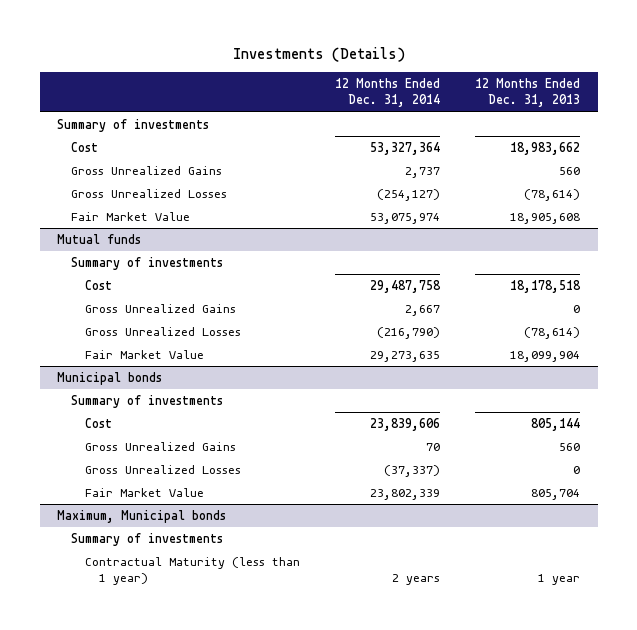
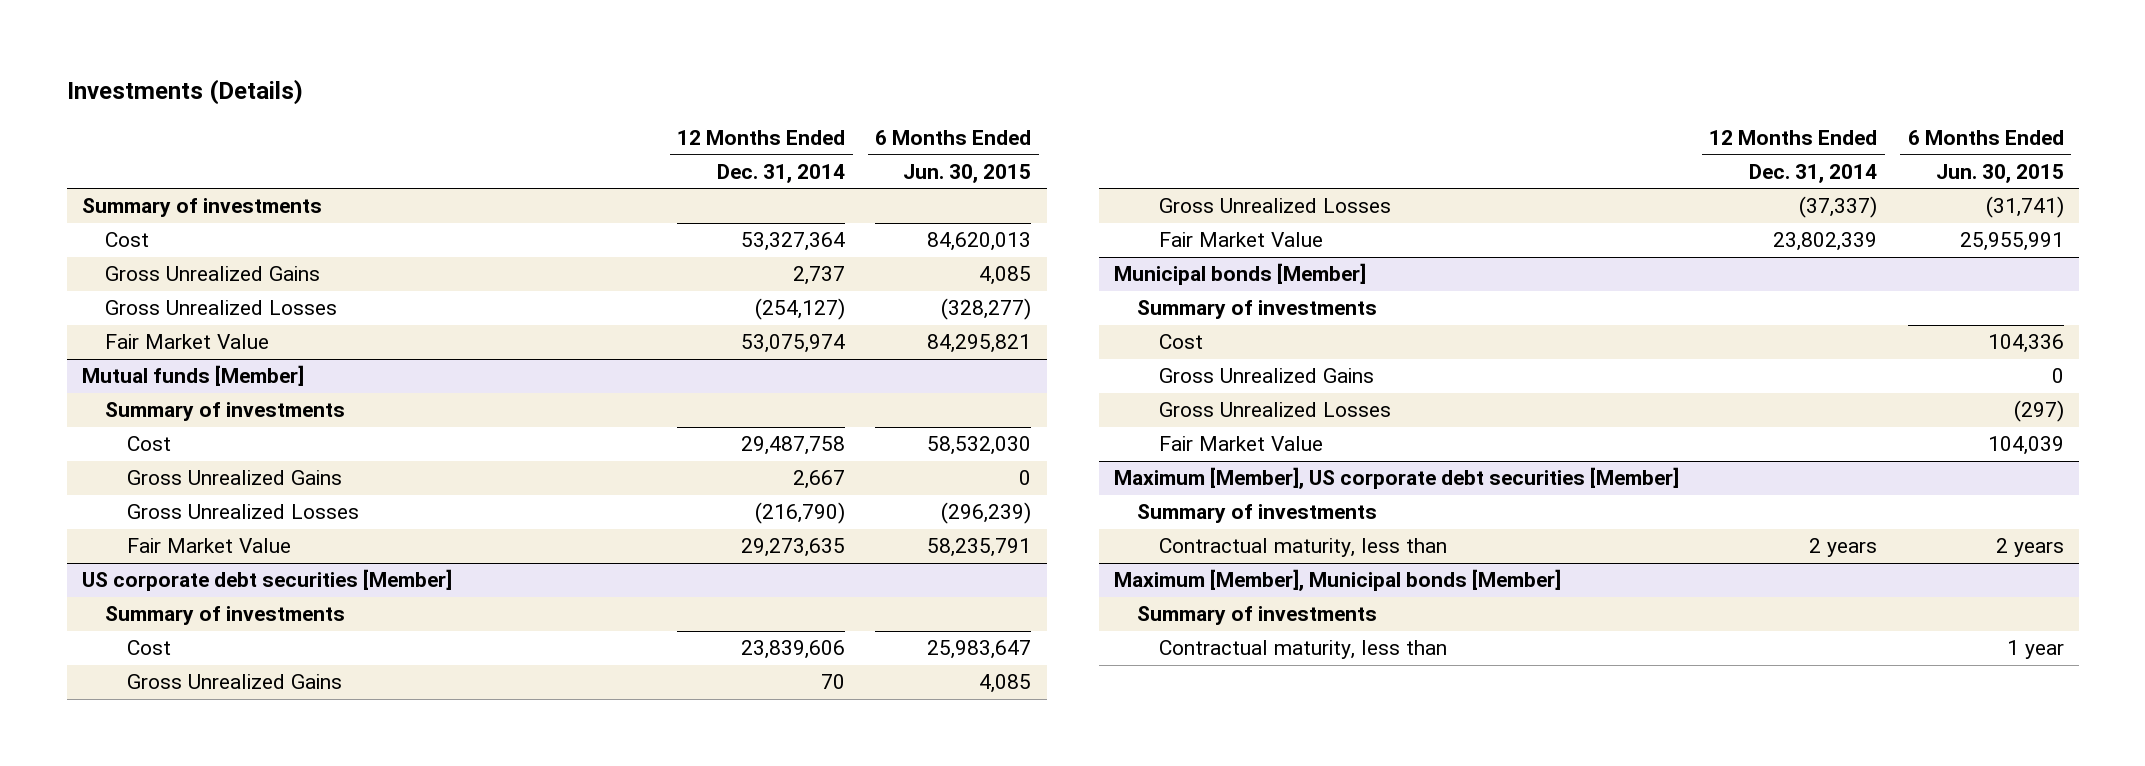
- | 12 Months Ended Dec. 31, 2014 | 12 Months Ended Dec. 31, 2013
+ | 12 Months Ended Dec. 31, 2014 | 6 Months Ended Jun. 30, 2015
- Mutual funds
+ Mutual funds [Member]
- Municipal bonds
+ US corporate debt securities [Member]
- Maximum, Municipal bonds
+ Municipal bonds [Member]
- Contractual Maturity (less than 1 year) | 2 years | 1 year
+ Cost | | 104,336
+ Gross Unrealized Gains | | 0
+ Gross Unrealized Losses | | (297)
+ Fair Market Value | | 104,039
+ Maximum [Member], US corporate debt securities [Member]
+ Summary of investments
+ Contractual maturity, less than | 2 years | 2 years
+ Maximum [Member], Municipal bonds [Member]
+ Summary of investments
+ Contractual maturity, less than | | 1 year

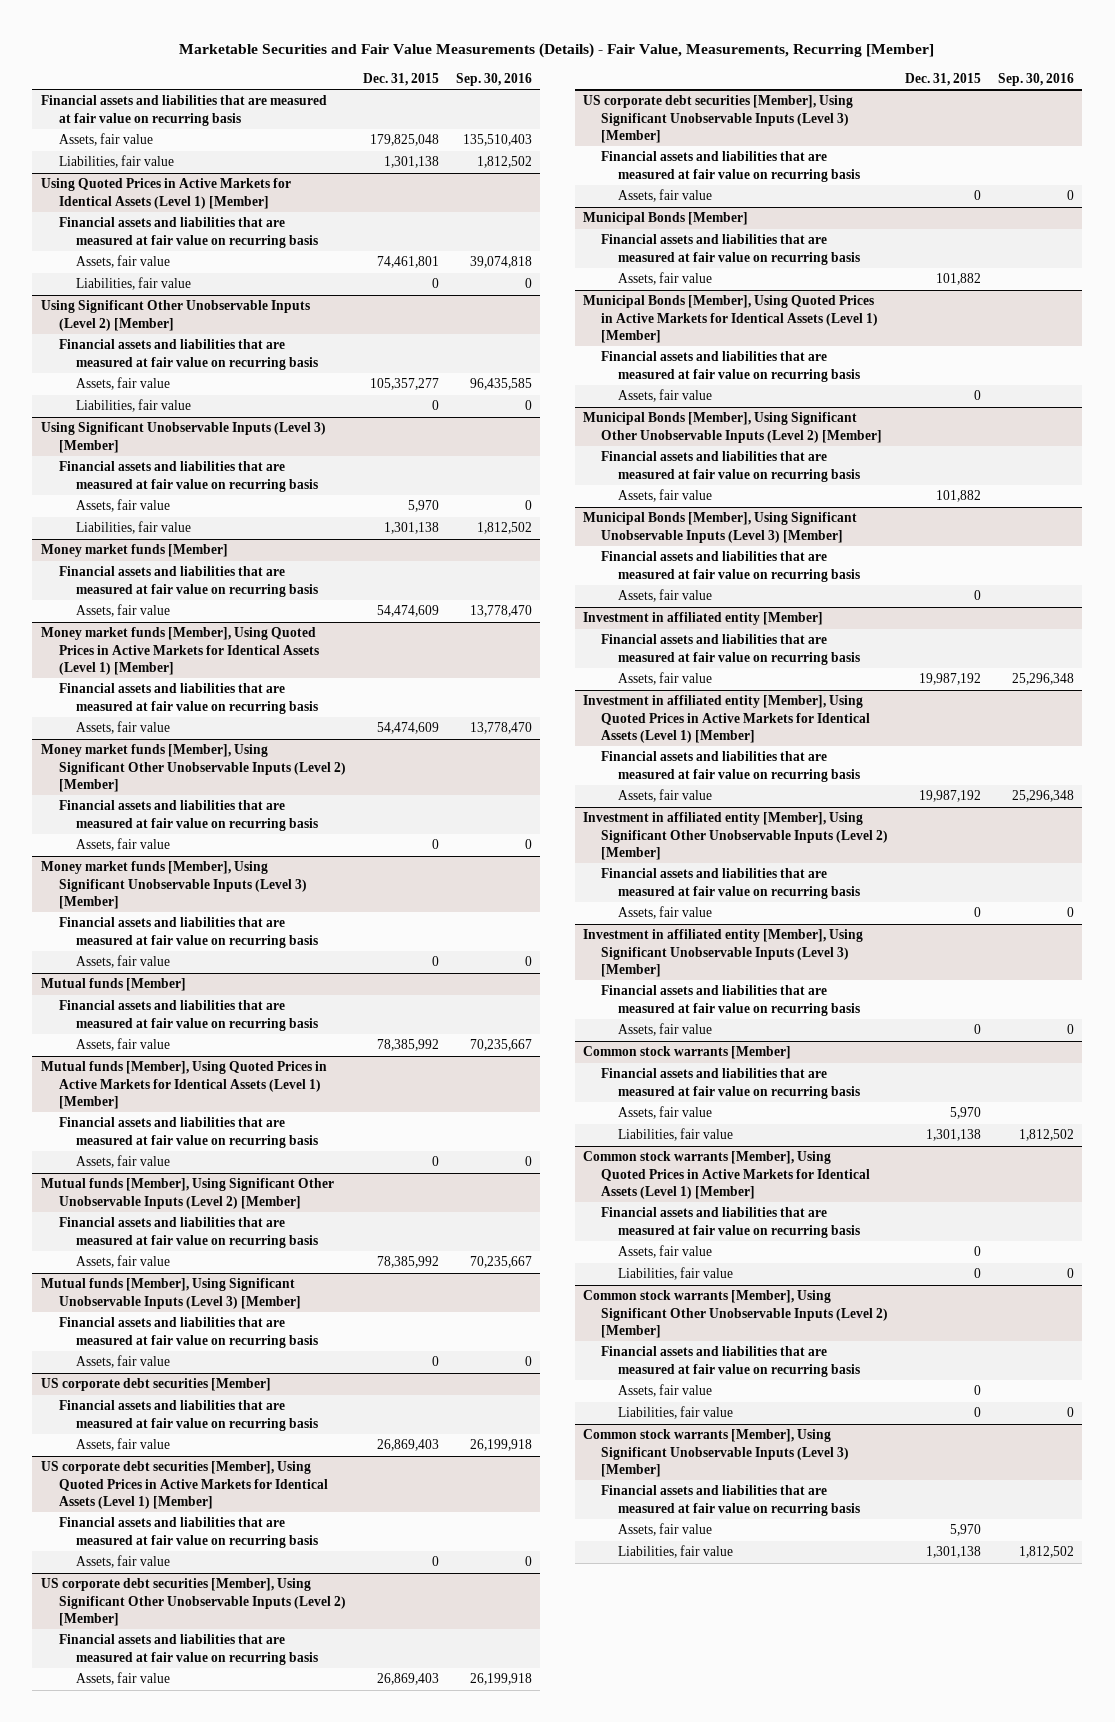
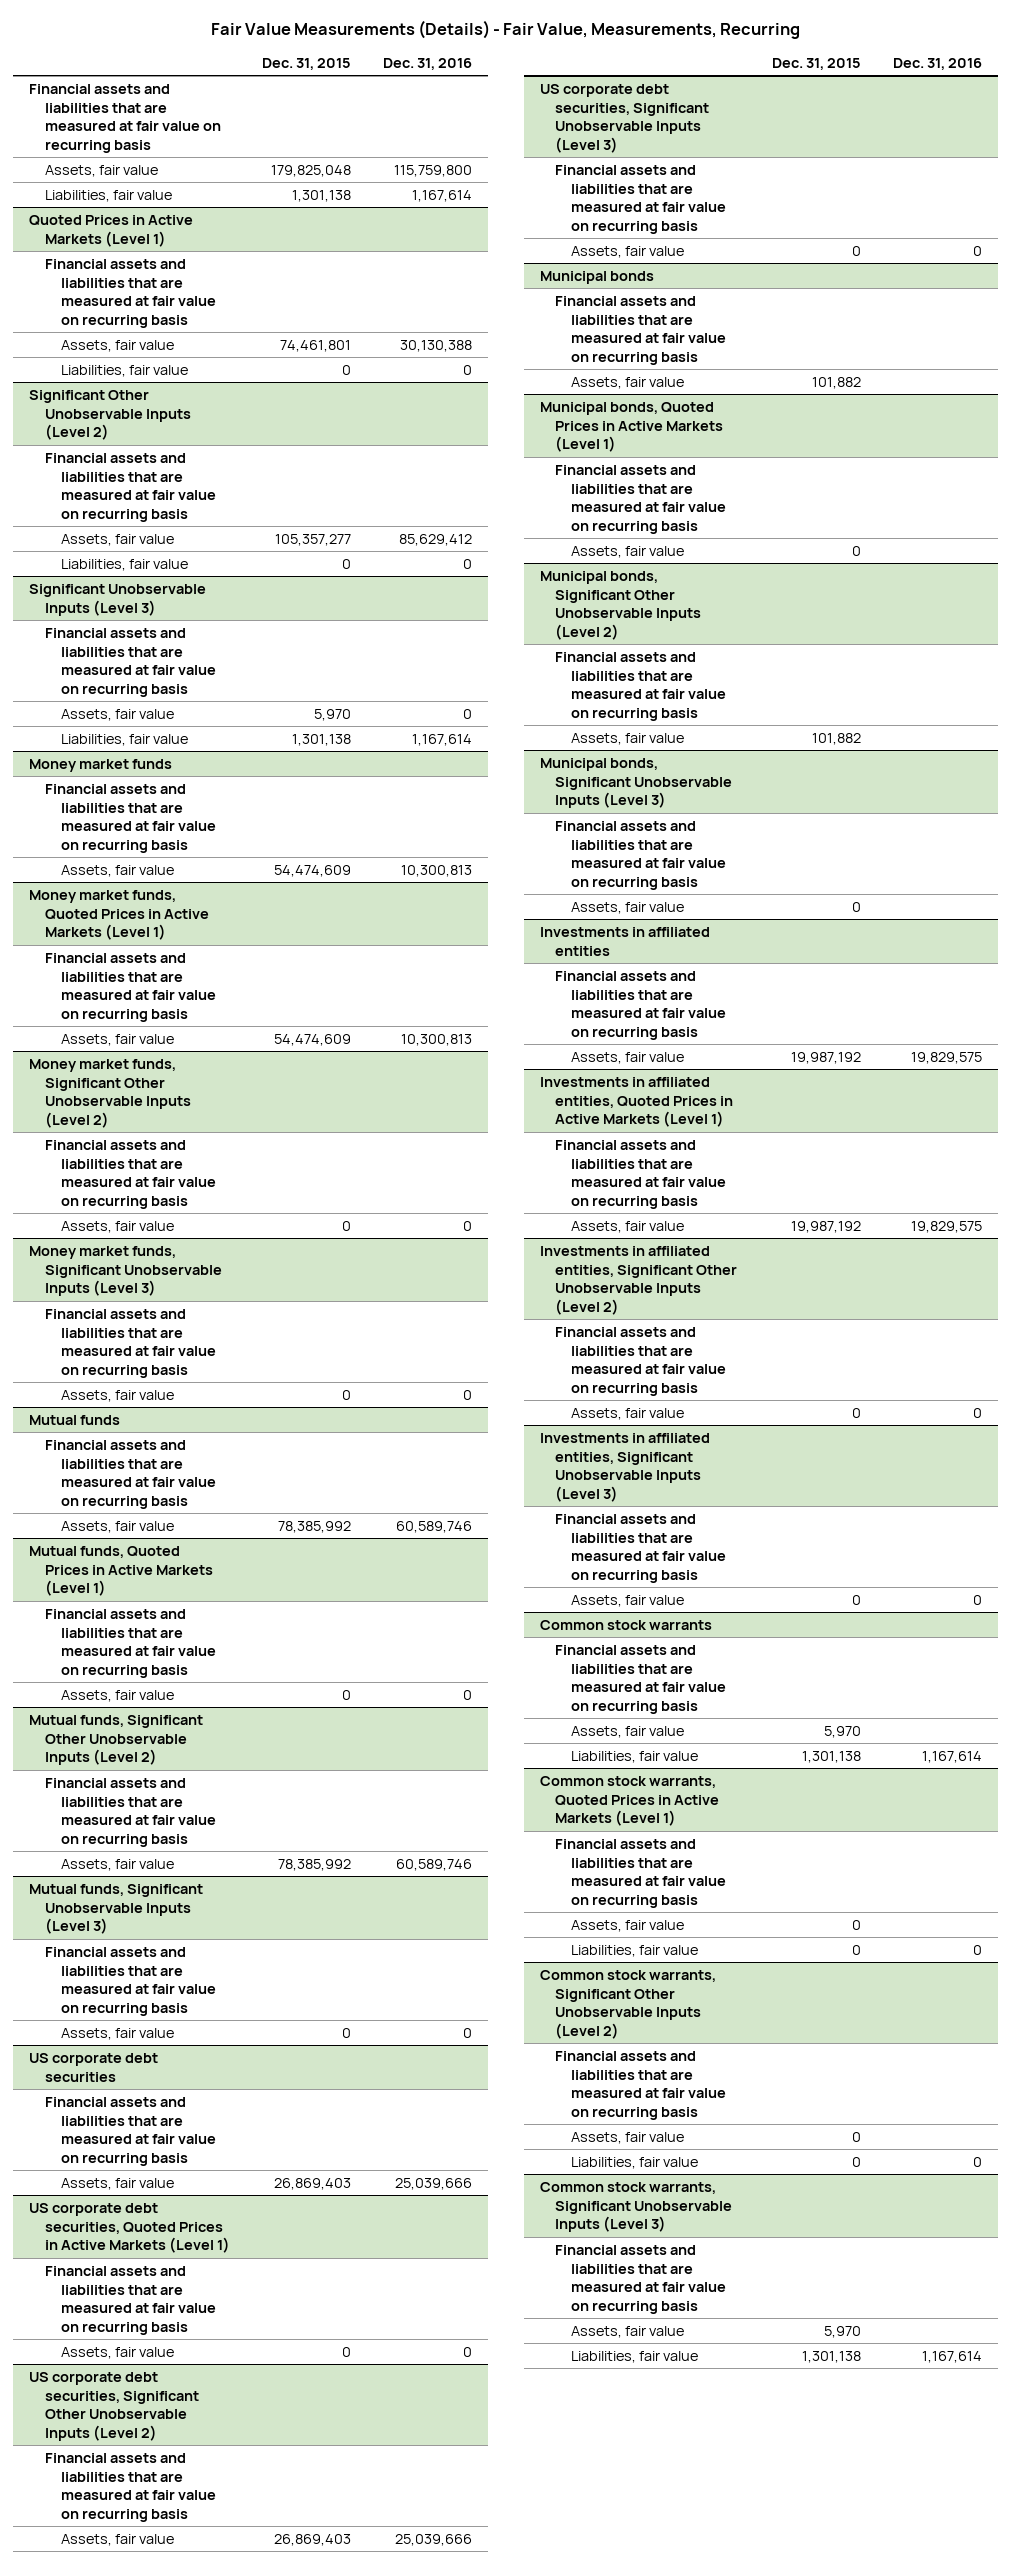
- Marketable Securities and Fair Value Measurements (Details) - Fair Value, Measurements, Recurring [Member]
+ Fair Value Measurements (Details) - Fair Value, Measurements, Recurring
- | Dec. 31, 2015 | Sep. 30, 2016
+ | Dec. 31, 2015 | Dec. 31, 2016
- Using Quoted Prices in Active Markets for Identical Assets (Level 1) [Member]
+ Quoted Prices in Active Markets (Level 1)
- Using Significant Other Unobservable Inputs (Level 2) [Member]
+ Significant Other Unobservable Inputs (Level 2)
- Using Significant Unobservable Inputs (Level 3) [Member]
+ Significant Unobservable Inputs (Level 3)
- Money market funds [Member]
+ Money market funds
- Money market funds [Member], Using Quoted Prices in Active Markets for Identical Assets (Level 1) [Member]
+ Money market funds, Quoted Prices in Active Markets (Level 1)
- Money market funds [Member], Using Significant Other Unobservable Inputs (Level 2) [Member]
+ Money market funds, Significant Other Unobservable Inputs (Level 2)
- Money market funds [Member], Using Significant Unobservable Inputs (Level 3) [Member]
+ Money market funds, Significant Unobservable Inputs (Level 3)
- Mutual funds [Member]
+ Mutual funds
- Mutual funds [Member], Using Quoted Prices in Active Markets for Identical Assets (Level 1) [Member]
+ Mutual funds, Quoted Prices in Active Markets (Level 1)
- Mutual funds [Member], Using Significant Other Unobservable Inputs (Level 2) [Member]
+ Mutual funds, Significant Other Unobservable Inputs (Level 2)
- Mutual funds [Member], Using Significant Unobservable Inputs (Level 3) [Member]
+ Mutual funds, Significant Unobservable Inputs (Level 3)
- US corporate debt securities [Member]
+ US corporate debt securities
- US corporate debt securities [Member], Using Quoted Prices in Active Markets for Identical Assets (Level 1) [Member]
+ US corporate debt securities, Quoted Prices in Active Markets (Level 1)
- US corporate debt securities [Member], Using Significant Other Unobservable Inputs (Level 2) [Member]
+ US corporate debt securities, Significant Other Unobservable Inputs (Level 2)
- US corporate debt securities [Member], Using Significant Unobservable Inputs (Level 3) [Member]
+ US corporate debt securities, Significant Unobservable Inputs (Level 3)
- Municipal Bonds [Member]
+ Municipal bonds
- Municipal Bonds [Member], Using Quoted Prices in Active Markets for Identical Assets (Level 1) [Member]
+ Municipal bonds, Quoted Prices in Active Markets (Level 1)
- Municipal Bonds [Member], Using Significant Other Unobservable Inputs (Level 2) [Member]
+ Municipal bonds, Significant Other Unobservable Inputs (Level 2)
- Municipal Bonds [Member], Using Significant Unobservable Inputs (Level 3) [Member]
+ Municipal bonds, Significant Unobservable Inputs (Level 3)
- Investment in affiliated entity [Member]
+ Investments in affiliated entities
- Investment in affiliated entity [Member], Using Quoted Prices in Active Markets for Identical Assets (Level 1) [Member]
+ Investments in affiliated entities, Quoted Prices in Active Markets (Level 1)
- Investment in affiliated entity [Member], Using Significant Other Unobservable Inputs (Level 2) [Member]
+ Investments in affiliated entities, Significant Other Unobservable Inputs (Level 2)
- Investment in affiliated entity [Member], Using Significant Unobservable Inputs (Level 3) [Member]
+ Investments in affiliated entities, Significant Unobservable Inputs (Level 3)
- Common stock warrants [Member]
+ Common stock warrants
- Common stock warrants [Member], Using Quoted Prices in Active Markets for Identical Assets (Level 1) [Member]
+ Common stock warrants, Quoted Prices in Active Markets (Level 1)
- Common stock warrants [Member], Using Significant Other Unobservable Inputs (Level 2) [Member]
+ Common stock warrants, Significant Other Unobservable Inputs (Level 2)
- Common stock warrants [Member], Using Significant Unobservable Inputs (Level 3) [Member]
+ Common stock warrants, Significant Unobservable Inputs (Level 3)

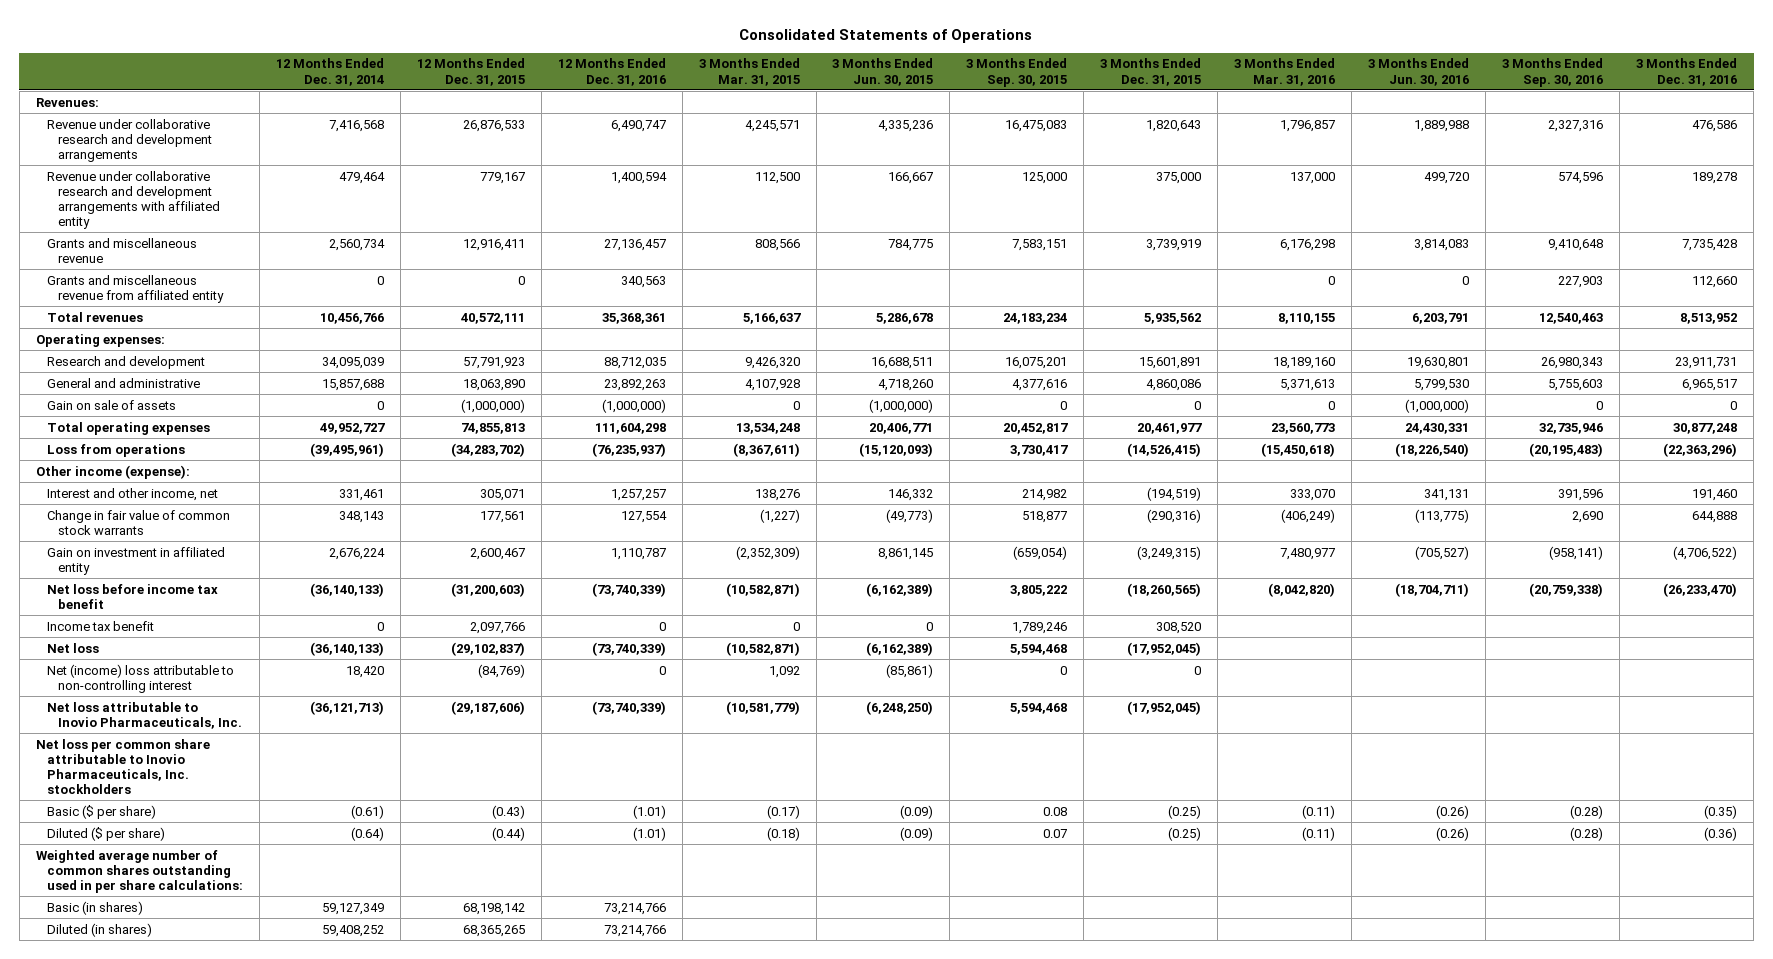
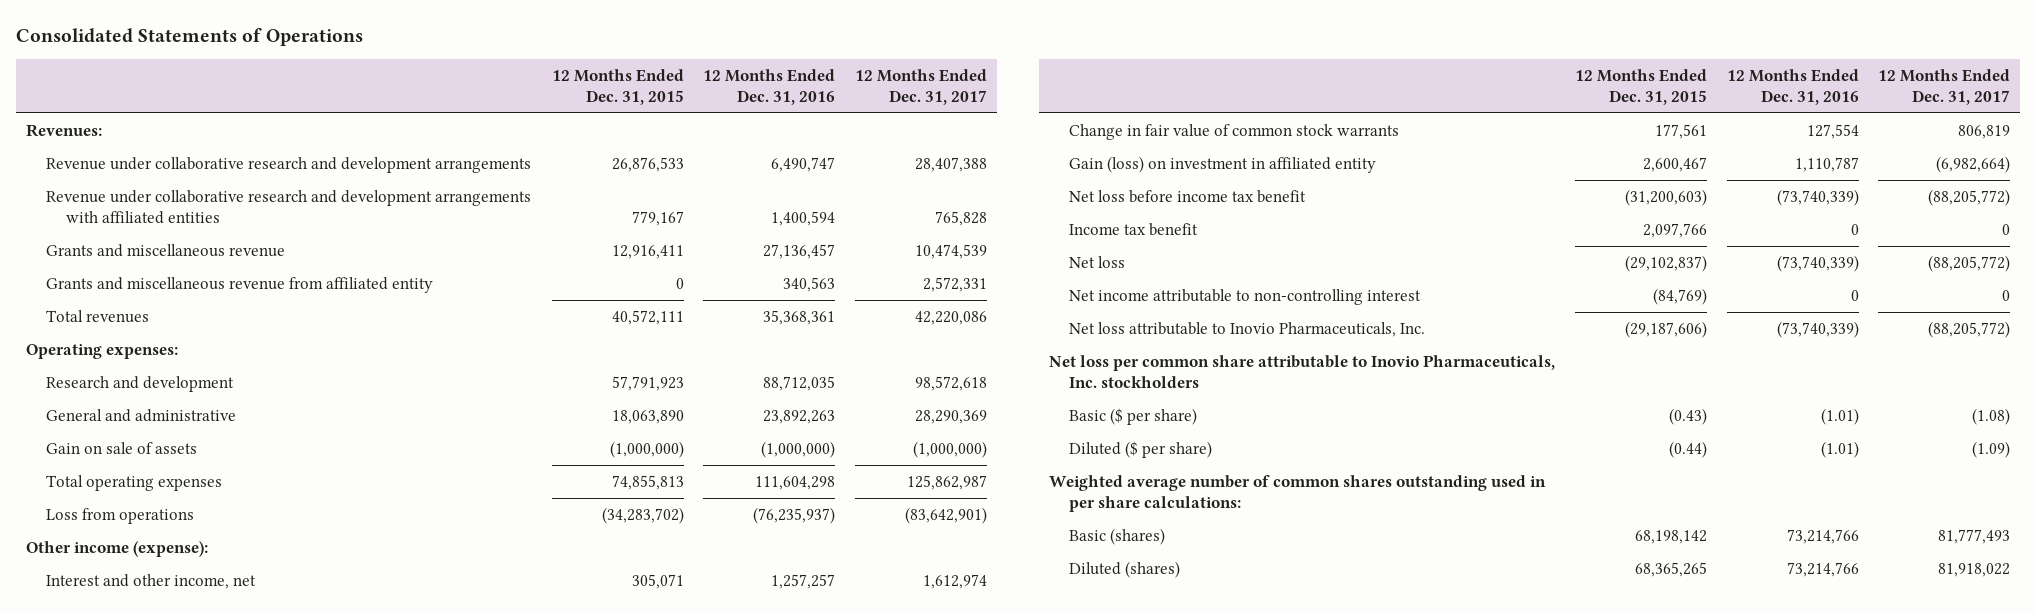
- | 12 Months Ended Dec. 31, 2014 | 12 Months Ended Dec. 31, 2015 | 12 Months Ended Dec. 31, 2016 | 3 Months Ended Mar. 31, 2015 | 3 Months Ended Jun. 30, 2015 | 3 Months Ended Sep. 30, 2015 | 3 Months Ended Dec. 31, 2015 | 3 Months Ended Mar. 31, 2016 | 3 Months Ended Jun. 30, 2016 | 3 Months Ended Sep. 30, 2016 | 3 Months Ended Dec. 31, 2016
+ | 12 Months Ended Dec. 31, 2015 | 12 Months Ended Dec. 31, 2016 | 12 Months Ended Dec. 31, 2017
- Revenue under collaborative research and development arrangements with affiliated entity | 479,464 | 779,167 | 1,400,594 | 112,500 | 166,667 | 125,000 | 375,000 | 137,000 | 499,720 | 574,596 | 189,278
+ Revenue under collaborative research and development arrangements with affiliated entities | 779,167 | 1,400,594 | 765,828
- Gain on investment in affiliated entity | 2,676,224 | 2,600,467 | 1,110,787 | (2,352,309) | 8,861,145 | (659,054) | (3,249,315) | 7,480,977 | (705,527) | (958,141) | (4,706,522)
+ Gain (loss) on investment in affiliated entity | 2,600,467 | 1,110,787 | (6,982,664)
- Net (income) loss attributable to non-controlling interest | 18,420 | (84,769) | 0 | 1,092 | (85,861) | 0 | 0 | | | |
+ Net income attributable to non-controlling interest | (84,769) | 0 | 0
- Basic (in shares) | 59,127,349 | 68,198,142 | 73,214,766 | | | | | | | |
- Diluted (in shares) | 59,408,252 | 68,365,265 | 73,214,766 | | | | | | | |
+ Basic (shares) | 68,198,142 | 73,214,766 | 81,777,493
+ Diluted (shares) | 68,365,265 | 73,214,766 | 81,918,022

